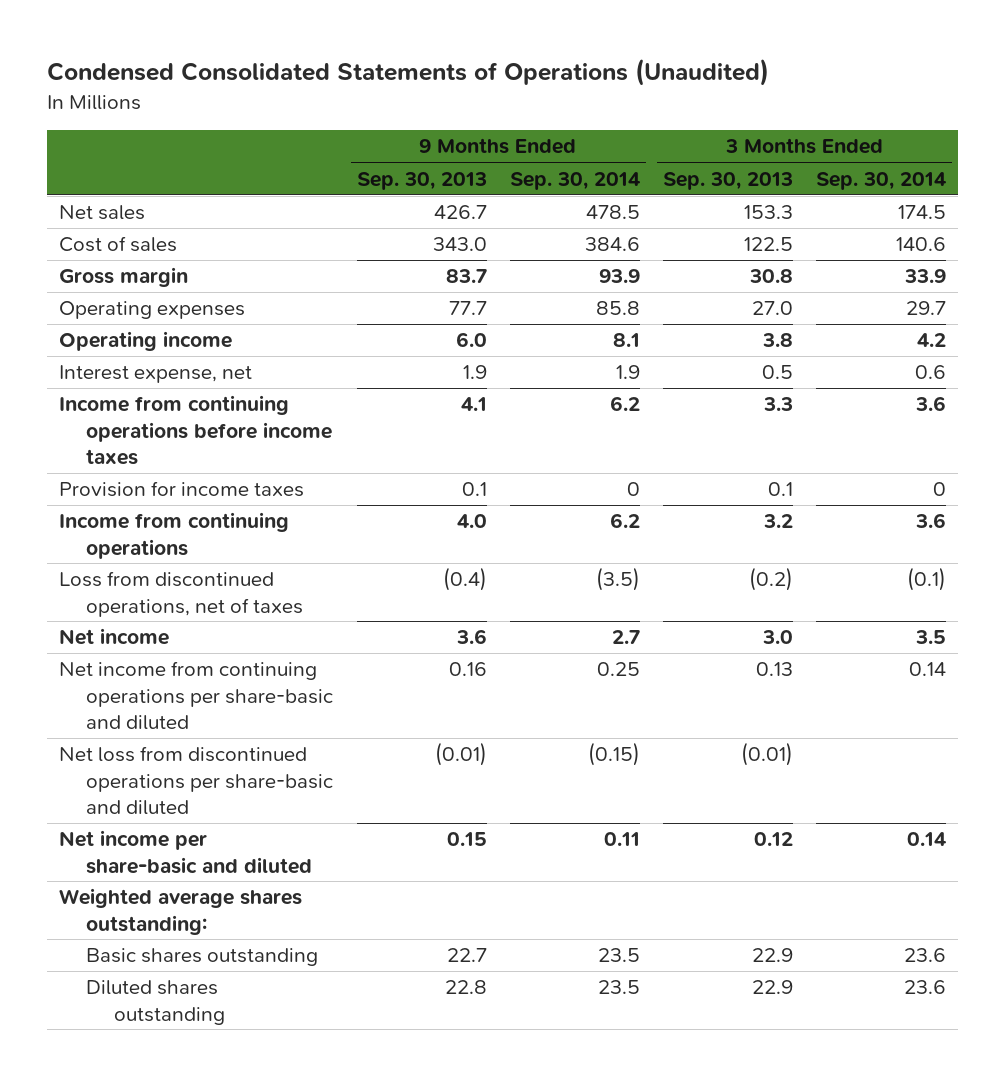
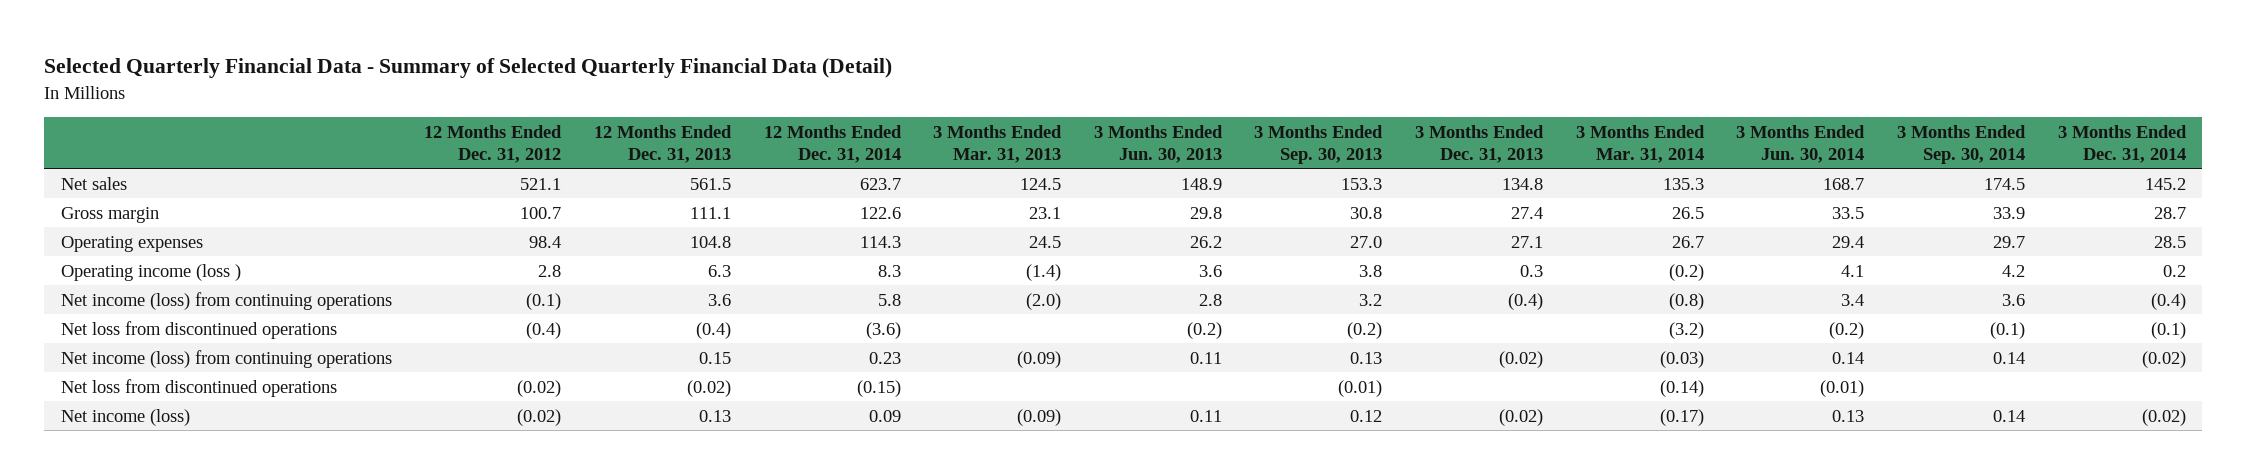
- Condensed Consolidated Statements of Operations (Unaudited)
+ Selected Quarterly Financial Data - Summary of Selected Quarterly Financial Data (Detail)
- | 9 Months Ended Sep. 30, 2013 | 9 Months Ended Sep. 30, 2014 | 3 Months Ended Sep. 30, 2013 | 3 Months Ended Sep. 30, 2014
+ | 12 Months Ended Dec. 31, 2012 | 12 Months Ended Dec. 31, 2013 | 12 Months Ended Dec. 31, 2014 | 3 Months Ended Mar. 31, 2013 | 3 Months Ended Jun. 30, 2013 | 3 Months Ended Sep. 30, 2013 | 3 Months Ended Dec. 31, 2013 | 3 Months Ended Mar. 31, 2014 | 3 Months Ended Jun. 30, 2014 | 3 Months Ended Sep. 30, 2014 | 3 Months Ended Dec. 31, 2014
- Cost of sales | 343.0 | 384.6 | 122.5 | 140.6
- Operating income | 6.0 | 8.1 | 3.8 | 4.2
- Interest expense, net | 1.9 | 1.9 | 0.5 | 0.6
- Income from continuing operations before income taxes | 4.1 | 6.2 | 3.3 | 3.6
- Provision for income taxes | 0.1 | 0 | 0.1 | 0
- Income from continuing operations | 4.0 | 6.2 | 3.2 | 3.6
- Loss from discontinued operations, net of taxes | (0.4) | (3.5) | (0.2) | (0.1)
- Net income | 3.6 | 2.7 | 3.0 | 3.5
- Net income from continuing operations per share-basic and diluted | 0.16 | 0.25 | 0.13 | 0.14
- Net loss from discontinued operations per share-basic and diluted | (0.01) | (0.15) | (0.01) |
- Net income per share-basic and diluted | 0.15 | 0.11 | 0.12 | 0.14
- Weighted average shares outstanding:
- Basic shares outstanding | 22.7 | 23.5 | 22.9 | 23.6
- Diluted shares outstanding | 22.8 | 23.5 | 22.9 | 23.6
+ Operating income (loss ) | 2.8 | 6.3 | 8.3 | (1.4) | 3.6 | 3.8 | 0.3 | (0.2) | 4.1 | 4.2 | 0.2
+ Net income (loss) from continuing operations | (0.1) | 3.6 | 5.8 | (2.0) | 2.8 | 3.2 | (0.4) | (0.8) | 3.4 | 3.6 | (0.4)
+ Net loss from discontinued operations | (0.4) | (0.4) | (3.6) | | (0.2) | (0.2) | | (3.2) | (0.2) | (0.1) | (0.1)
+ Net income (loss) from continuing operations | | 0.15 | 0.23 | (0.09) | 0.11 | 0.13 | (0.02) | (0.03) | 0.14 | 0.14 | (0.02)
+ Net loss from discontinued operations | (0.02) | (0.02) | (0.15) | | | (0.01) | | (0.14) | (0.01) | |
+ Net income (loss) | (0.02) | 0.13 | 0.09 | (0.09) | 0.11 | 0.12 | (0.02) | (0.17) | 0.13 | 0.14 | (0.02)

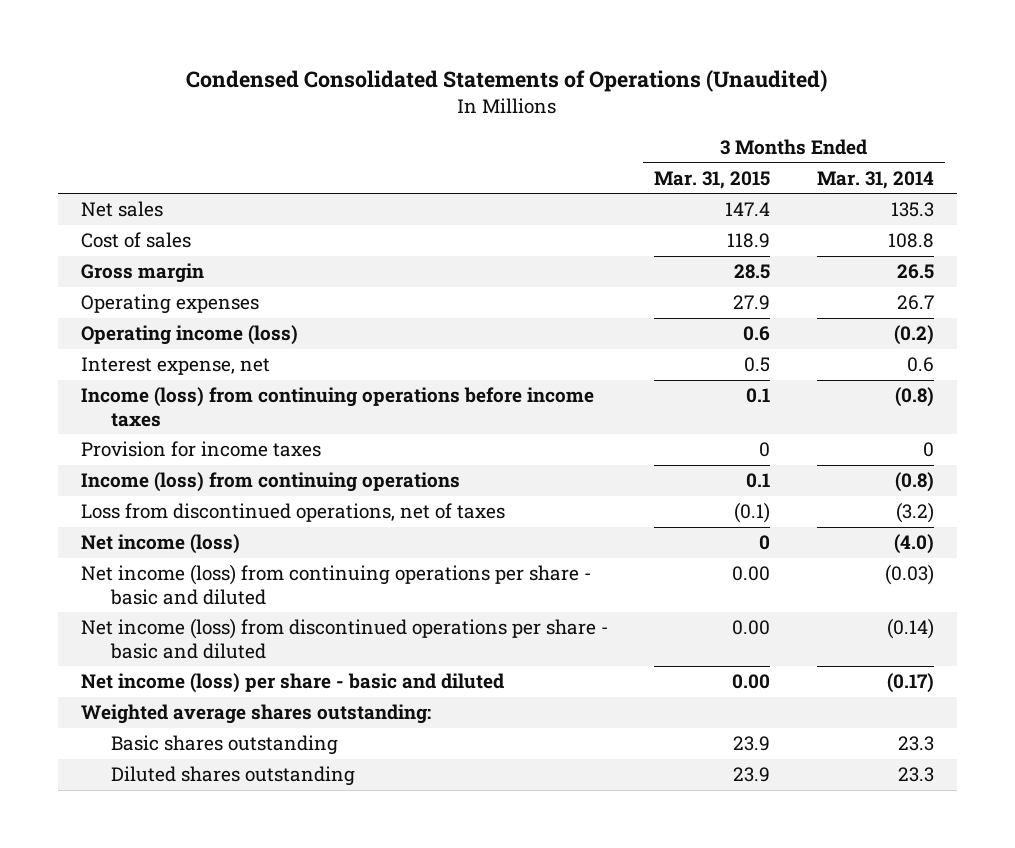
- Selected Quarterly Financial Data - Summary of Selected Quarterly Financial Data (Detail)
+ Condensed Consolidated Statements of Operations (Unaudited)
- | 12 Months Ended Dec. 31, 2012 | 12 Months Ended Dec. 31, 2013 | 12 Months Ended Dec. 31, 2014 | 3 Months Ended Mar. 31, 2013 | 3 Months Ended Jun. 30, 2013 | 3 Months Ended Sep. 30, 2013 | 3 Months Ended Dec. 31, 2013 | 3 Months Ended Mar. 31, 2014 | 3 Months Ended Jun. 30, 2014 | 3 Months Ended Sep. 30, 2014 | 3 Months Ended Dec. 31, 2014
+ | 3 Months Ended Mar. 31, 2015 | 3 Months Ended Mar. 31, 2014
+ Cost of sales | 118.9 | 108.8
- Operating income (loss ) | 2.8 | 6.3 | 8.3 | (1.4) | 3.6 | 3.8 | 0.3 | (0.2) | 4.1 | 4.2 | 0.2
- Net income (loss) from continuing operations | (0.1) | 3.6 | 5.8 | (2.0) | 2.8 | 3.2 | (0.4) | (0.8) | 3.4 | 3.6 | (0.4)
- Net loss from discontinued operations | (0.4) | (0.4) | (3.6) | | (0.2) | (0.2) | | (3.2) | (0.2) | (0.1) | (0.1)
- Net income (loss) from continuing operations | | 0.15 | 0.23 | (0.09) | 0.11 | 0.13 | (0.02) | (0.03) | 0.14 | 0.14 | (0.02)
- Net loss from discontinued operations | (0.02) | (0.02) | (0.15) | | | (0.01) | | (0.14) | (0.01) | |
- Net income (loss) | (0.02) | 0.13 | 0.09 | (0.09) | 0.11 | 0.12 | (0.02) | (0.17) | 0.13 | 0.14 | (0.02)
+ Operating income (loss) | 0.6 | (0.2)
+ Interest expense, net | 0.5 | 0.6
+ Income (loss) from continuing operations before income taxes | 0.1 | (0.8)
+ Provision for income taxes | 0 | 0
+ Income (loss) from continuing operations | 0.1 | (0.8)
+ Loss from discontinued operations, net of taxes | (0.1) | (3.2)
+ Net income (loss) | 0 | (4.0)
+ Net income (loss) from continuing operations per share - basic and diluted | 0.00 | (0.03)
+ Net income (loss) from discontinued operations per share - basic and diluted | 0.00 | (0.14)
+ Net income (loss) per share - basic and diluted | 0.00 | (0.17)
+ Weighted average shares outstanding:
+ Basic shares outstanding | 23.9 | 23.3
+ Diluted shares outstanding | 23.9 | 23.3

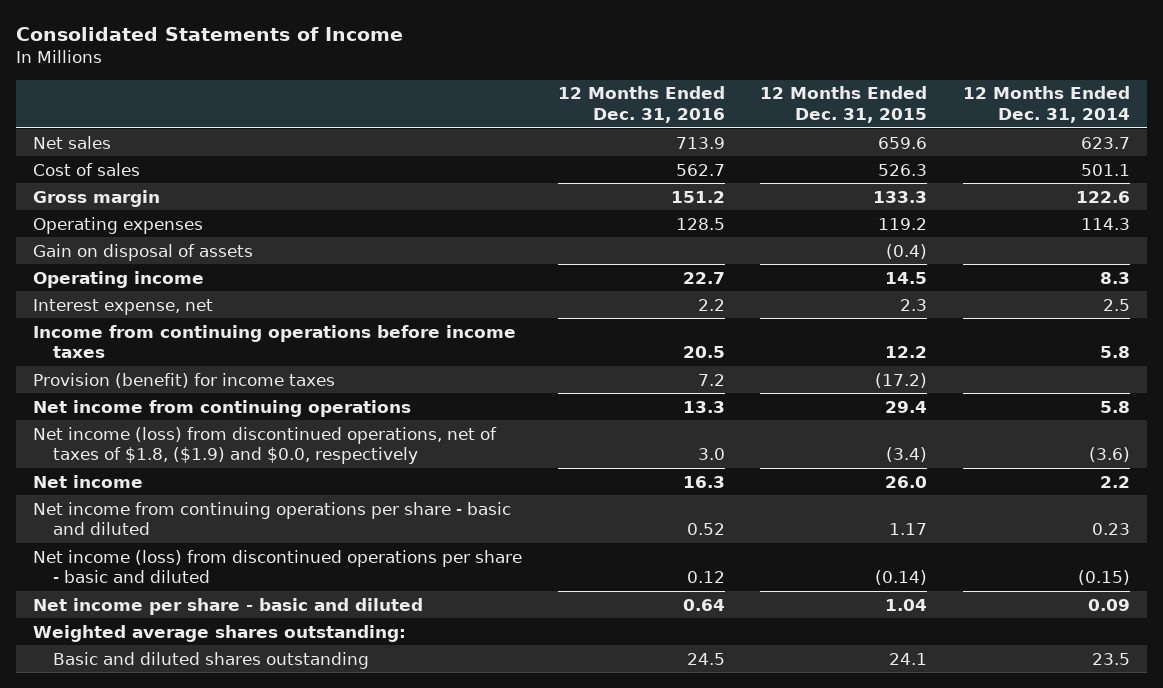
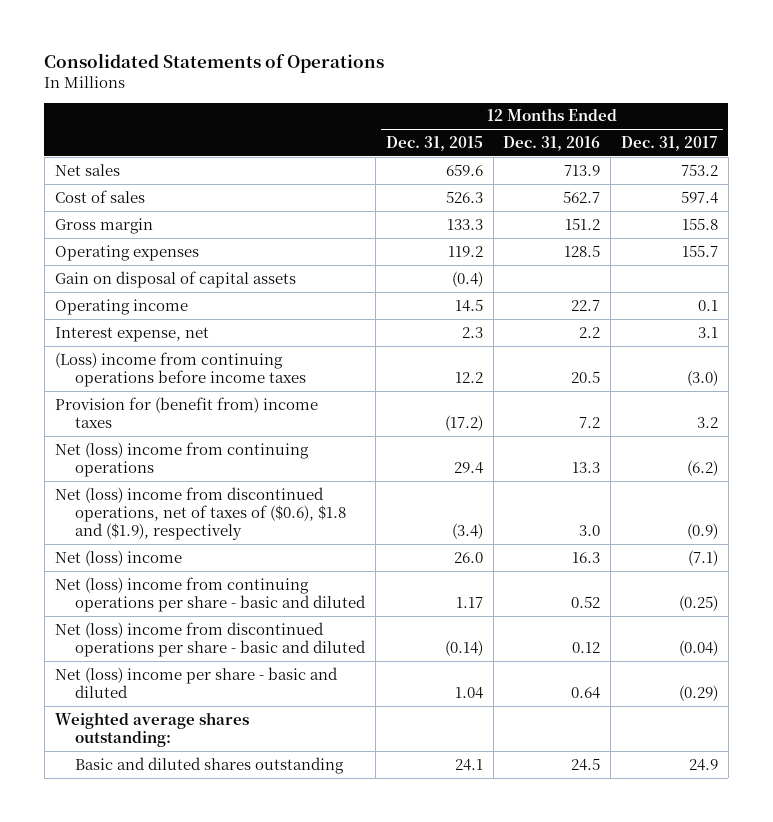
- Consolidated Statements of Income
+ Consolidated Statements of Operations
- | 12 Months Ended Dec. 31, 2016 | 12 Months Ended Dec. 31, 2015 | 12 Months Ended Dec. 31, 2014
+ | 12 Months Ended Dec. 31, 2015 | 12 Months Ended Dec. 31, 2016 | 12 Months Ended Dec. 31, 2017
- Gain on disposal of assets | | (0.4) |
+ Gain on disposal of capital assets | (0.4) | |
- Income from continuing operations before income taxes | 20.5 | 12.2 | 5.8
- Provision (benefit) for income taxes | 7.2 | (17.2) |
- Net income from continuing operations | 13.3 | 29.4 | 5.8
- Net income (loss) from discontinued operations, net of taxes of $1.8, ($1.9) and $0.0, respectively | 3.0 | (3.4) | (3.6)
- Net income | 16.3 | 26.0 | 2.2
- Net income from continuing operations per share - basic and diluted | 0.52 | 1.17 | 0.23
- Net income (loss) from discontinued operations per share - basic and diluted | 0.12 | (0.14) | (0.15)
- Net income per share - basic and diluted | 0.64 | 1.04 | 0.09
+ (Loss) income from continuing operations before income taxes | 12.2 | 20.5 | (3.0)
+ Provision for (benefit from) income taxes | (17.2) | 7.2 | 3.2
+ Net (loss) income from continuing operations | 29.4 | 13.3 | (6.2)
+ Net (loss) income from discontinued operations, net of taxes of ($0.6), $1.8 and ($1.9), respectively | (3.4) | 3.0 | (0.9)
+ Net (loss) income | 26.0 | 16.3 | (7.1)
+ Net (loss) income from continuing operations per share - basic and diluted | 1.17 | 0.52 | (0.25)
+ Net (loss) income from discontinued operations per share - basic and diluted | (0.14) | 0.12 | (0.04)
+ Net (loss) income per share - basic and diluted | 1.04 | 0.64 | (0.29)

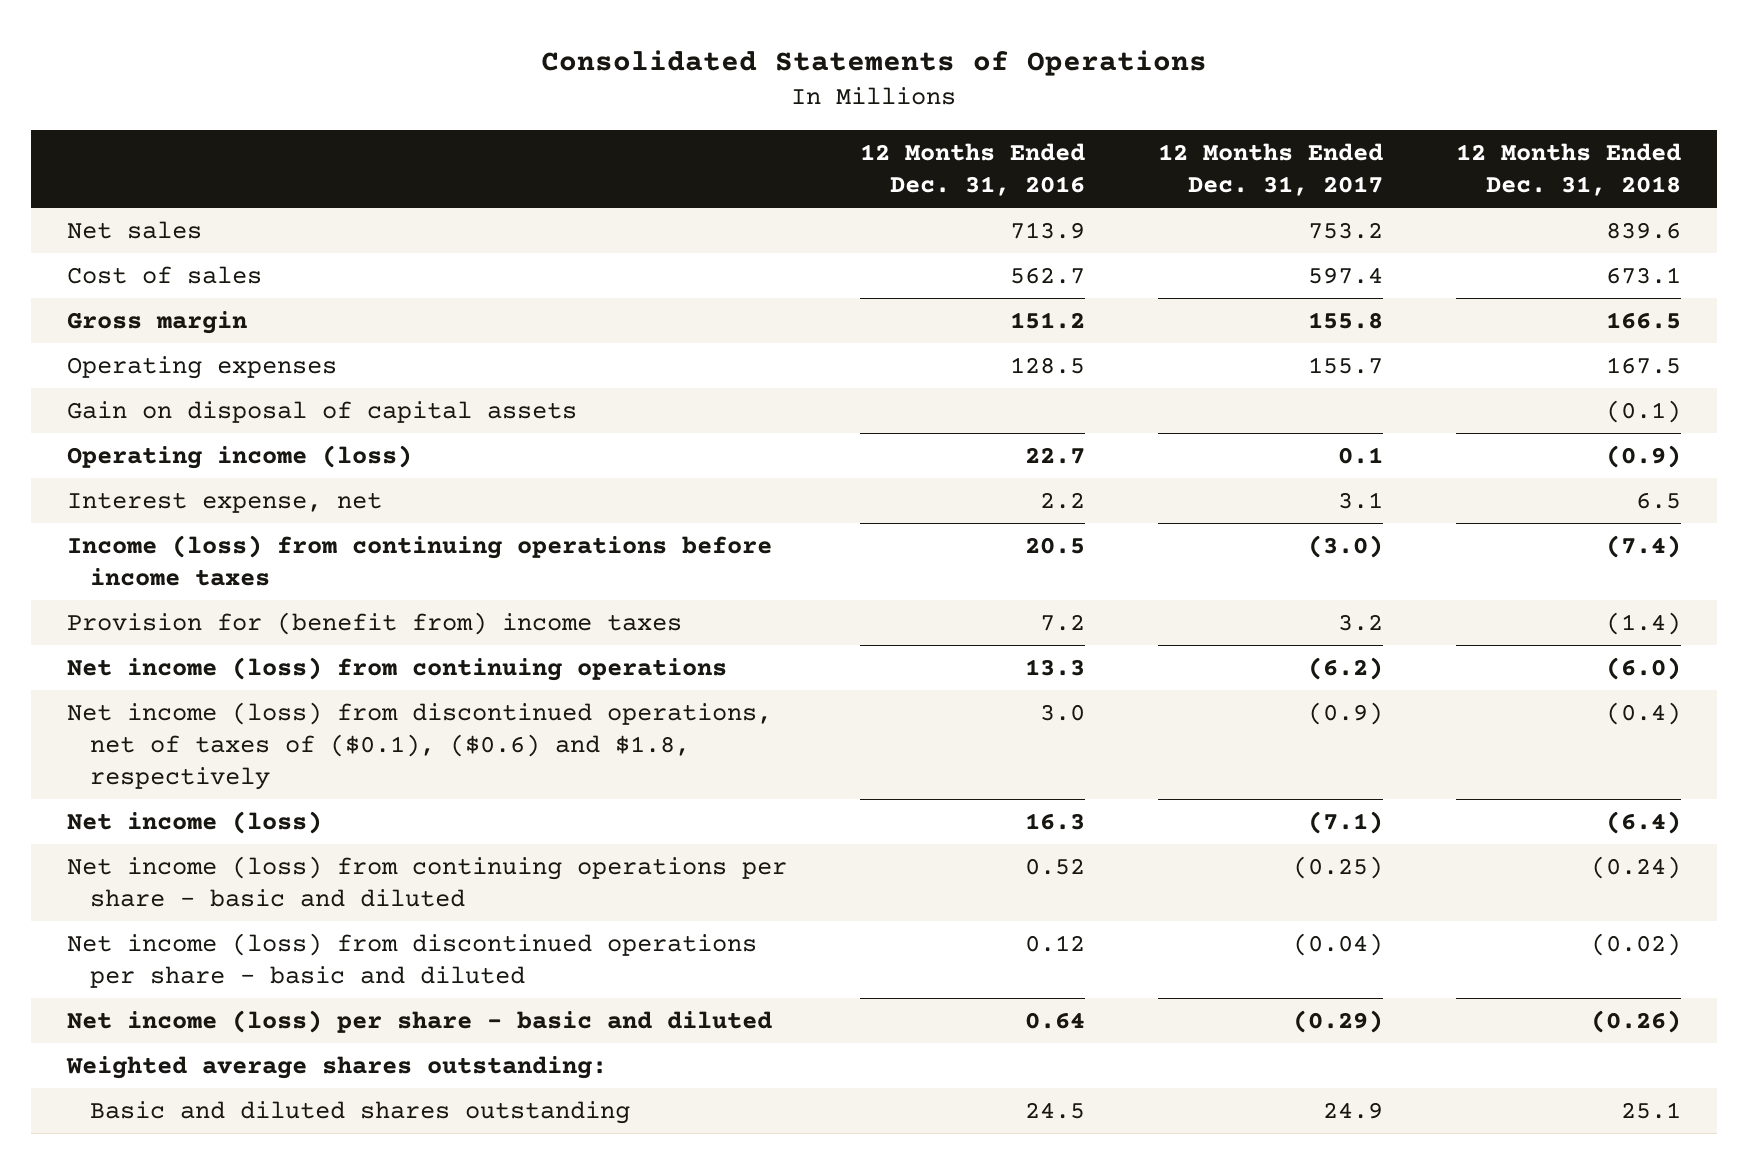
- | 12 Months Ended Dec. 31, 2015 | 12 Months Ended Dec. 31, 2016 | 12 Months Ended Dec. 31, 2017
+ | 12 Months Ended Dec. 31, 2016 | 12 Months Ended Dec. 31, 2017 | 12 Months Ended Dec. 31, 2018
- Operating income | 14.5 | 22.7 | 0.1
+ Operating income (loss) | 22.7 | 0.1 | (0.9)
- (Loss) income from continuing operations before income taxes | 12.2 | 20.5 | (3.0)
+ Income (loss) from continuing operations before income taxes | 20.5 | (3.0) | (7.4)
- Net (loss) income from continuing operations | 29.4 | 13.3 | (6.2)
- Net (loss) income from discontinued operations, net of taxes of ($0.6), $1.8 and ($1.9), respectively | (3.4) | 3.0 | (0.9)
- Net (loss) income | 26.0 | 16.3 | (7.1)
- Net (loss) income from continuing operations per share - basic and diluted | 1.17 | 0.52 | (0.25)
- Net (loss) income from discontinued operations per share - basic and diluted | (0.14) | 0.12 | (0.04)
- Net (loss) income per share - basic and diluted | 1.04 | 0.64 | (0.29)
+ Net income (loss) from continuing operations | 13.3 | (6.2) | (6.0)
+ Net income (loss) from discontinued operations, net of taxes of ($0.1), ($0.6) and $1.8, respectively | 3.0 | (0.9) | (0.4)
+ Net income (loss) | 16.3 | (7.1) | (6.4)
+ Net income (loss) from continuing operations per share - basic and diluted | 0.52 | (0.25) | (0.24)
+ Net income (loss) from discontinued operations per share - basic and diluted | 0.12 | (0.04) | (0.02)
+ Net income (loss) per share - basic and diluted | 0.64 | (0.29) | (0.26)

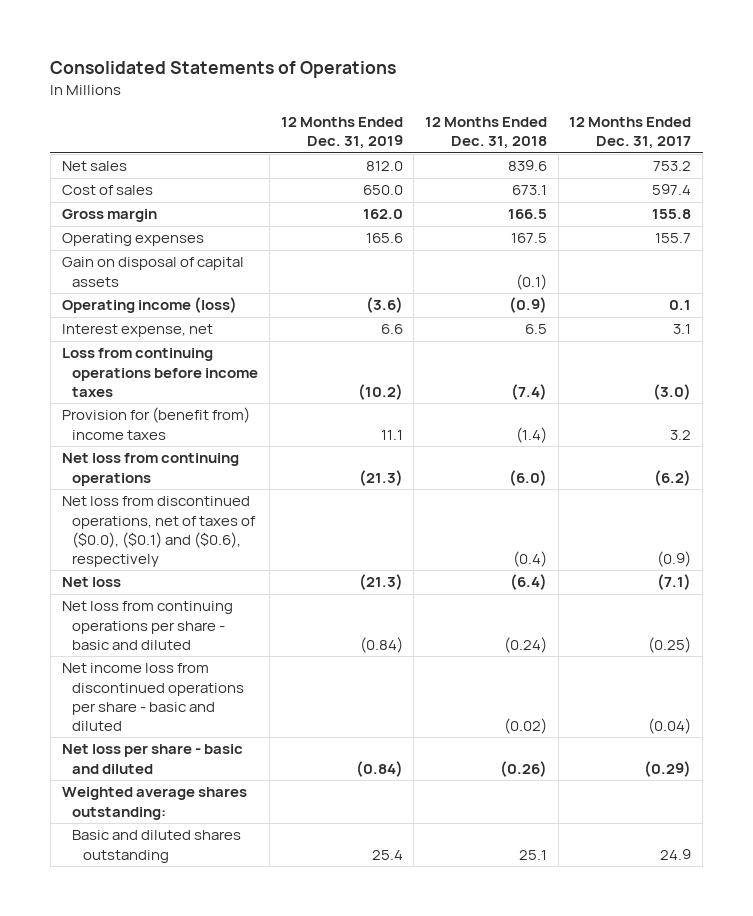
- | 12 Months Ended Dec. 31, 2016 | 12 Months Ended Dec. 31, 2017 | 12 Months Ended Dec. 31, 2018
+ | 12 Months Ended Dec. 31, 2019 | 12 Months Ended Dec. 31, 2018 | 12 Months Ended Dec. 31, 2017
- Income (loss) from continuing operations before income taxes | 20.5 | (3.0) | (7.4)
+ Loss from continuing operations before income taxes | (10.2) | (7.4) | (3.0)
- Net income (loss) from continuing operations | 13.3 | (6.2) | (6.0)
- Net income (loss) from discontinued operations, net of taxes of ($0.1), ($0.6) and $1.8, respectively | 3.0 | (0.9) | (0.4)
- Net income (loss) | 16.3 | (7.1) | (6.4)
- Net income (loss) from continuing operations per share - basic and diluted | 0.52 | (0.25) | (0.24)
- Net income (loss) from discontinued operations per share - basic and diluted | 0.12 | (0.04) | (0.02)
- Net income (loss) per share - basic and diluted | 0.64 | (0.29) | (0.26)
+ Net loss from continuing operations | (21.3) | (6.0) | (6.2)
+ Net loss from discontinued operations, net of taxes of ($0.0), ($0.1) and ($0.6), respectively | | (0.4) | (0.9)
+ Net loss | (21.3) | (6.4) | (7.1)
+ Net loss from continuing operations per share - basic and diluted | (0.84) | (0.24) | (0.25)
+ Net income loss from discontinued operations per share - basic and diluted | | (0.02) | (0.04)
+ Net loss per share - basic and diluted | (0.84) | (0.26) | (0.29)

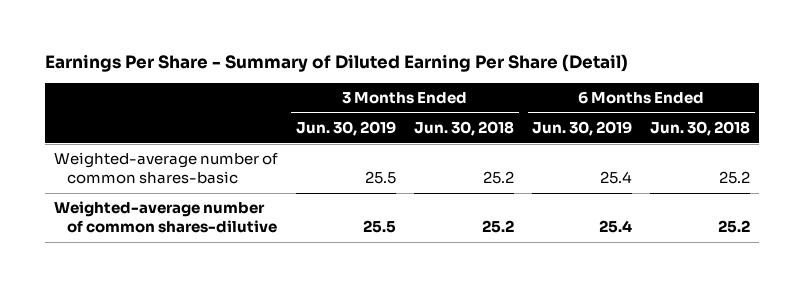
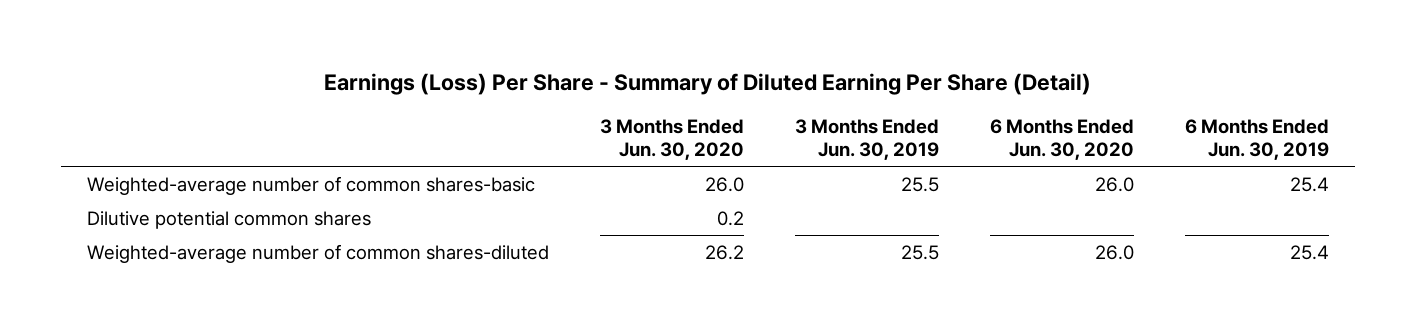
- Earnings Per Share - Summary of Diluted Earning Per Share (Detail)
+ Earnings (Loss) Per Share - Summary of Diluted Earning Per Share (Detail)
- | 3 Months Ended Jun. 30, 2019 | 3 Months Ended Jun. 30, 2018 | 6 Months Ended Jun. 30, 2019 | 6 Months Ended Jun. 30, 2018
+ | 3 Months Ended Jun. 30, 2020 | 3 Months Ended Jun. 30, 2019 | 6 Months Ended Jun. 30, 2020 | 6 Months Ended Jun. 30, 2019
- Weighted-average number of common shares-dilutive | 25.5 | 25.2 | 25.4 | 25.2
+ Dilutive potential common shares | 0.2 | | |
+ Weighted-average number of common shares-diluted | 26.2 | 25.5 | 26.0 | 25.4

